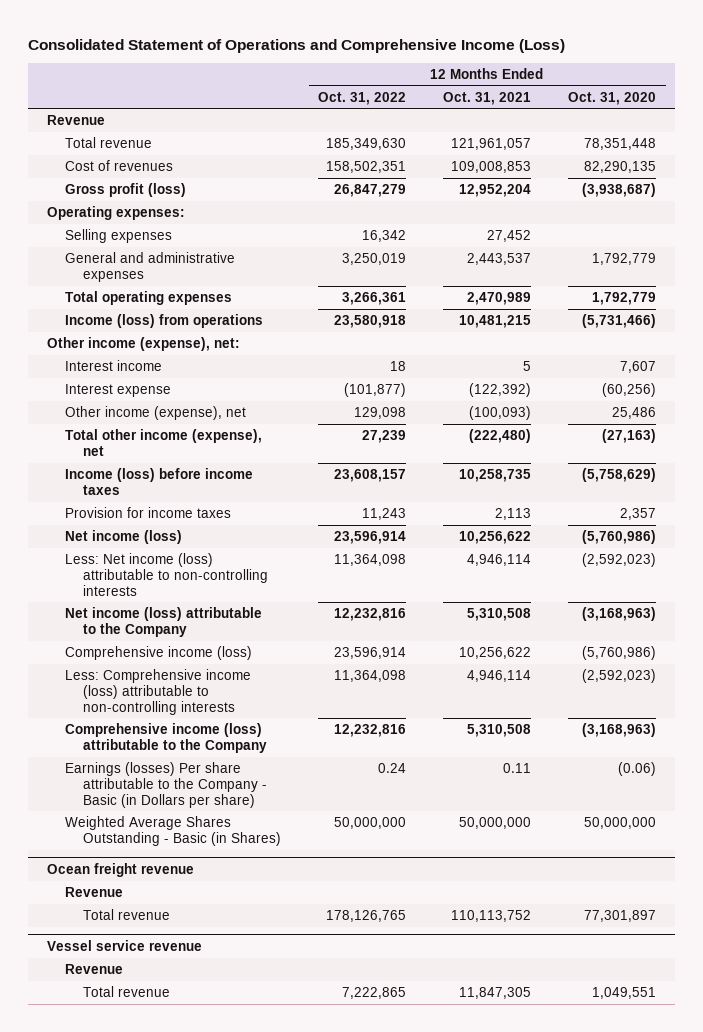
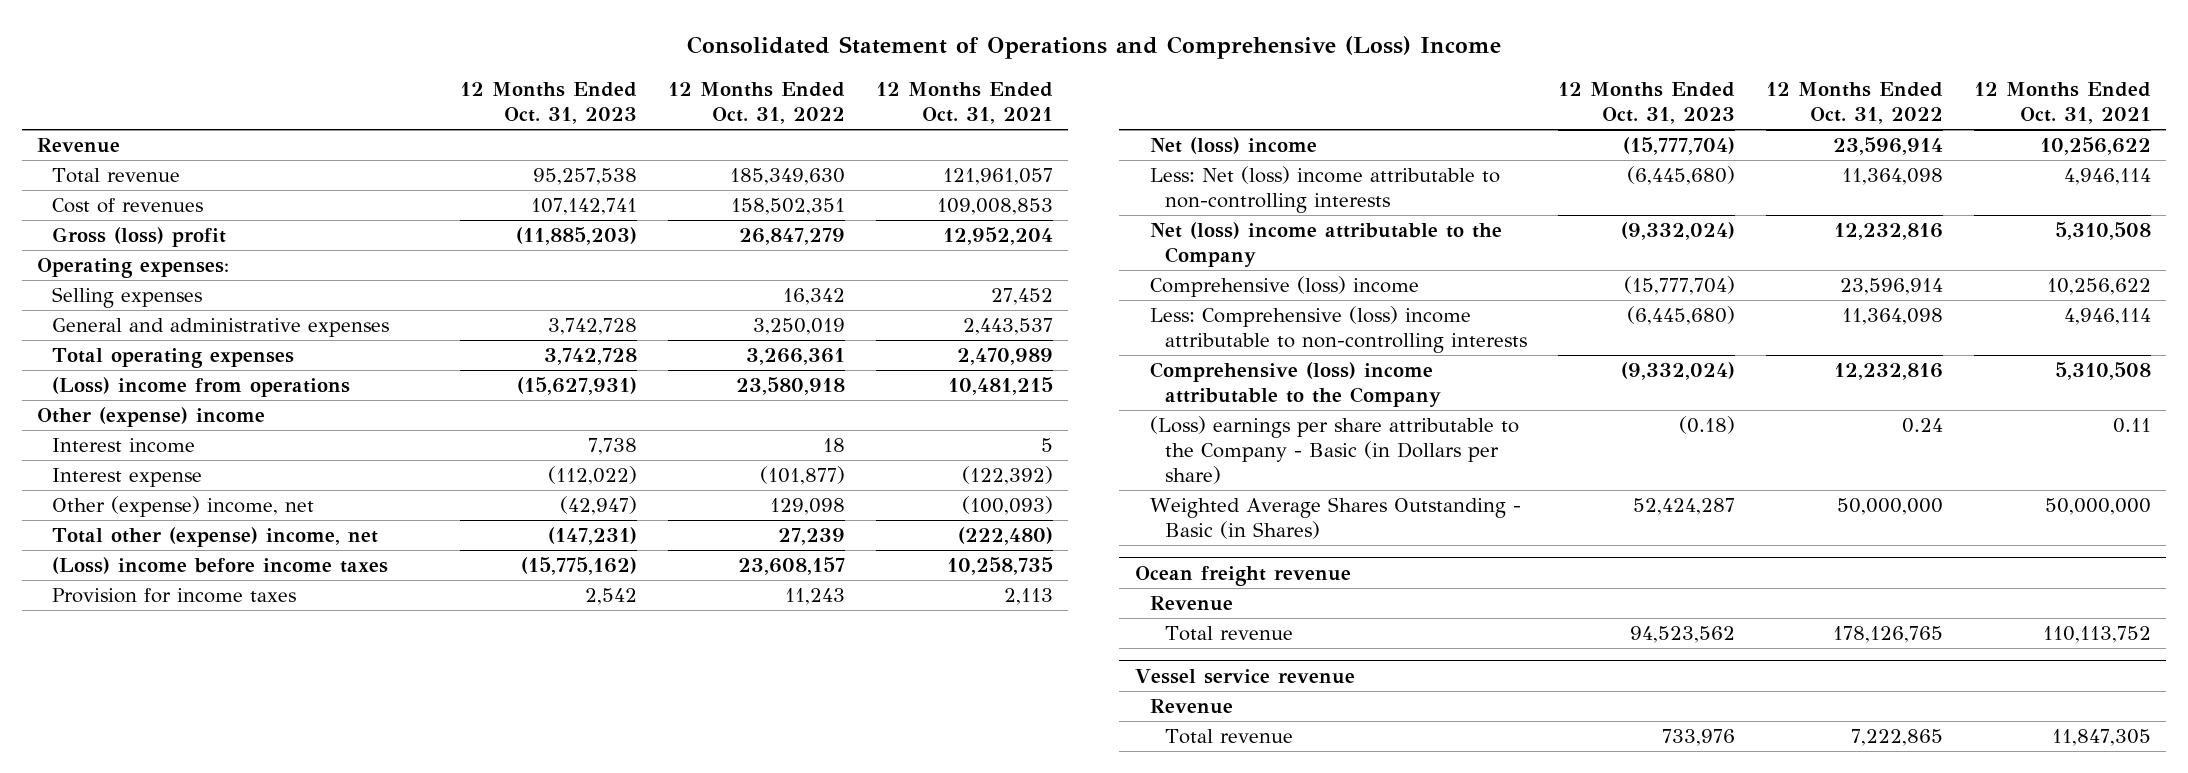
- Consolidated Statement of Operations and Comprehensive Income (Loss)
+ Consolidated Statement of Operations and Comprehensive (Loss) Income
- | 12 Months Ended Oct. 31, 2022 | 12 Months Ended Oct. 31, 2021 | 12 Months Ended Oct. 31, 2020
+ | 12 Months Ended Oct. 31, 2023 | 12 Months Ended Oct. 31, 2022 | 12 Months Ended Oct. 31, 2021
- Gross profit (loss) | 26,847,279 | 12,952,204 | (3,938,687)
+ Gross (loss) profit | (11,885,203) | 26,847,279 | 12,952,204
- Income (loss) from operations | 23,580,918 | 10,481,215 | (5,731,466)
- Other income (expense), net:
+ (Loss) income from operations | (15,627,931) | 23,580,918 | 10,481,215
+ Other (expense) income
- Other income (expense), net | 129,098 | (100,093) | 25,486
- Total other income (expense), net | 27,239 | (222,480) | (27,163)
- Income (loss) before income taxes | 23,608,157 | 10,258,735 | (5,758,629)
+ Other (expense) income, net | (42,947) | 129,098 | (100,093)
+ Total other (expense) income, net | (147,231) | 27,239 | (222,480)
+ (Loss) income before income taxes | (15,775,162) | 23,608,157 | 10,258,735
- Net income (loss) | 23,596,914 | 10,256,622 | (5,760,986)
- Less: Net income (loss) attributable to non-controlling interests | 11,364,098 | 4,946,114 | (2,592,023)
- Net income (loss) attributable to the Company | 12,232,816 | 5,310,508 | (3,168,963)
- Comprehensive income (loss) | 23,596,914 | 10,256,622 | (5,760,986)
- Less: Comprehensive income (loss) attributable to non-controlling interests | 11,364,098 | 4,946,114 | (2,592,023)
- Comprehensive income (loss) attributable to the Company | 12,232,816 | 5,310,508 | (3,168,963)
- Earnings (losses) Per share attributable to the Company - Basic (in Dollars per share) | 0.24 | 0.11 | (0.06)
+ Net (loss) income | (15,777,704) | 23,596,914 | 10,256,622
+ Less: Net (loss) income attributable to non-controlling interests | (6,445,680) | 11,364,098 | 4,946,114
+ Net (loss) income attributable to the Company | (9,332,024) | 12,232,816 | 5,310,508
+ Comprehensive (loss) income | (15,777,704) | 23,596,914 | 10,256,622
+ Less: Comprehensive (loss) income attributable to non-controlling interests | (6,445,680) | 11,364,098 | 4,946,114
+ Comprehensive (loss) income attributable to the Company | (9,332,024) | 12,232,816 | 5,310,508
+ (Loss) earnings per share attributable to the Company - Basic (in Dollars per share) | (0.18) | 0.24 | 0.11

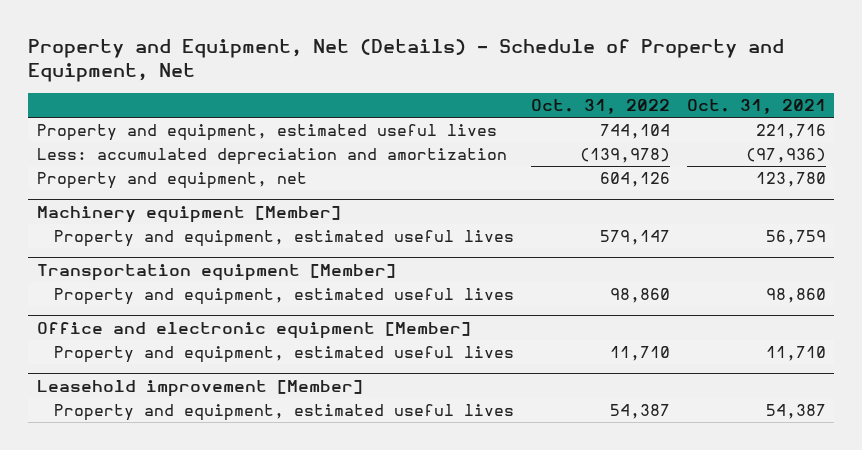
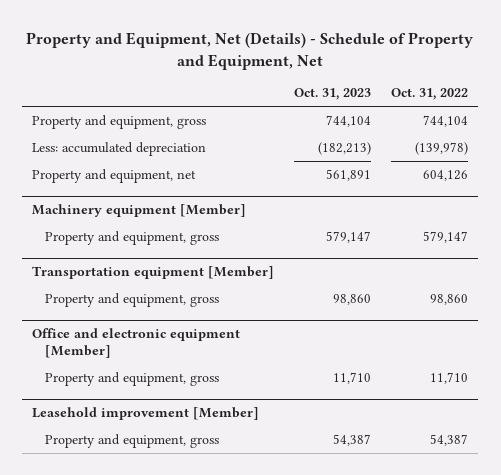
- | Oct. 31, 2022 | Oct. 31, 2021
+ | Oct. 31, 2023 | Oct. 31, 2022
- Property and equipment, estimated useful lives | 744,104 | 221,716
- Less: accumulated depreciation and amortization | (139,978) | (97,936)
+ Property and equipment, gross | 744,104 | 744,104
+ Less: accumulated depreciation | (182,213) | (139,978)
@ Machinery equipment [Member]
- Property and equipment, estimated useful lives | 579,147 | 56,759
+ Property and equipment, gross | 579,147 | 579,147
@ Transportation equipment [Member]
- Property and equipment, estimated useful lives | 98,860 | 98,860
+ Property and equipment, gross | 98,860 | 98,860
@ Office and electronic equipment [Member]
- Property and equipment, estimated useful lives | 11,710 | 11,710
+ Property and equipment, gross | 11,710 | 11,710
@ Leasehold improvement [Member]
- Property and equipment, estimated useful lives | 54,387 | 54,387
+ Property and equipment, gross | 54,387 | 54,387

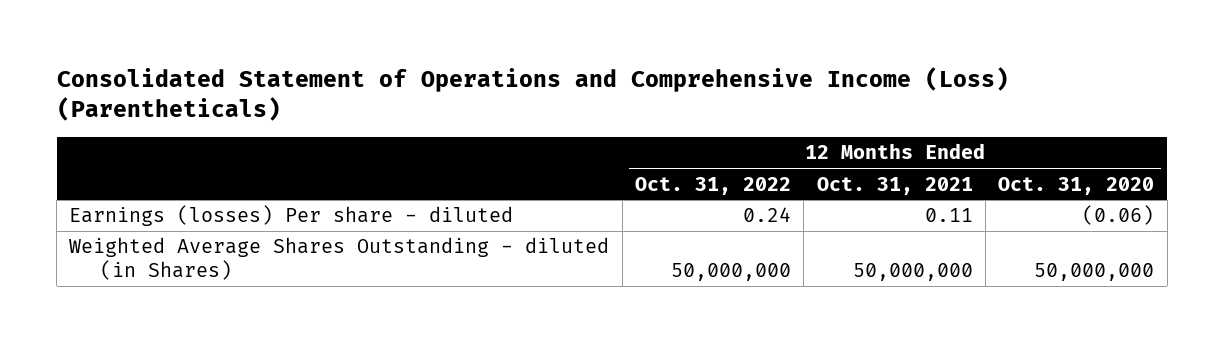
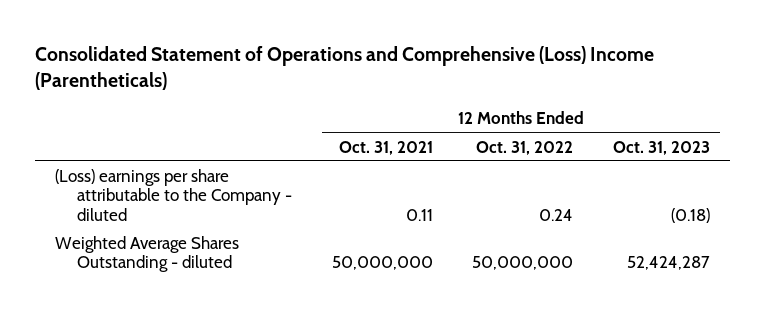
- Consolidated Statement of Operations and Comprehensive Income (Loss) (Parentheticals)
+ Consolidated Statement of Operations and Comprehensive (Loss) Income (Parentheticals)
- | 12 Months Ended Oct. 31, 2022 | 12 Months Ended Oct. 31, 2021 | 12 Months Ended Oct. 31, 2020
+ | 12 Months Ended Oct. 31, 2021 | 12 Months Ended Oct. 31, 2022 | 12 Months Ended Oct. 31, 2023
- Earnings (losses) Per share - diluted | 0.24 | 0.11 | (0.06)
- Weighted Average Shares Outstanding - diluted (in Shares) | 50,000,000 | 50,000,000 | 50,000,000
+ (Loss) earnings per share attributable to the Company - diluted | 0.11 | 0.24 | (0.18)
+ Weighted Average Shares Outstanding - diluted | 50,000,000 | 50,000,000 | 52,424,287

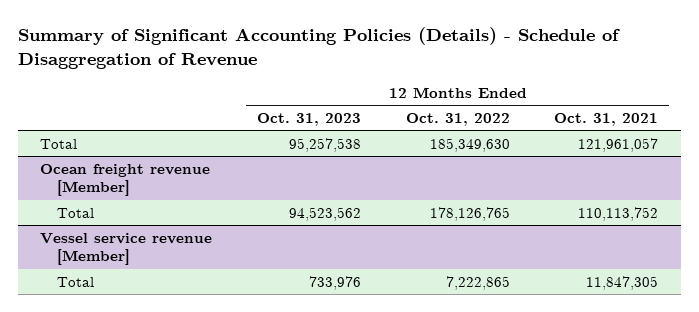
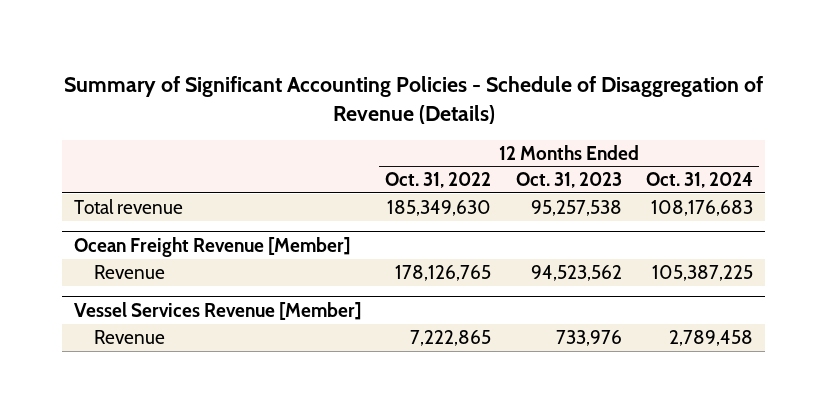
- Summary of Significant Accounting Policies (Details) - Schedule of Disaggregation of Revenue
+ Summary of Significant Accounting Policies - Schedule of Disaggregation of Revenue (Details)
- | 12 Months Ended Oct. 31, 2023 | 12 Months Ended Oct. 31, 2022 | 12 Months Ended Oct. 31, 2021
+ | 12 Months Ended Oct. 31, 2022 | 12 Months Ended Oct. 31, 2023 | 12 Months Ended Oct. 31, 2024
- Total | 95,257,538 | 185,349,630 | 121,961,057
- Ocean freight revenue [Member]
- Total | 94,523,562 | 178,126,765 | 110,113,752
- Vessel service revenue [Member]
- Total | 733,976 | 7,222,865 | 11,847,305
+ Total revenue | 185,349,630 | 95,257,538 | 108,176,683
+ Ocean Freight Revenue [Member]
+ Revenue | 178,126,765 | 94,523,562 | 105,387,225
+ Vessel Services Revenue [Member]
+ Revenue | 7,222,865 | 733,976 | 2,789,458

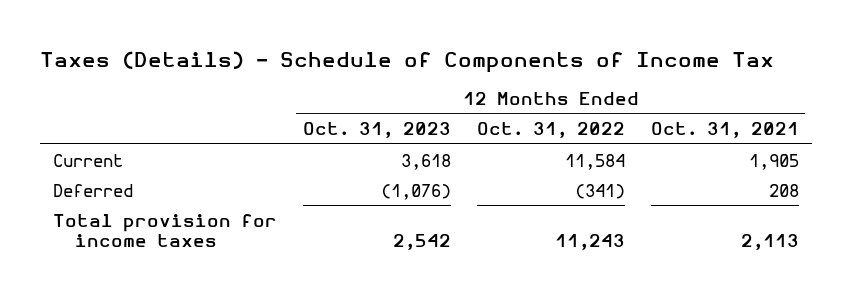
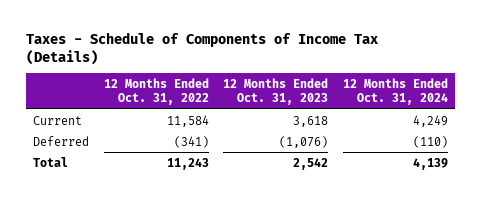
- Taxes (Details) - Schedule of Components of Income Tax
+ Taxes - Schedule of Components of Income Tax (Details)
- | 12 Months Ended Oct. 31, 2023 | 12 Months Ended Oct. 31, 2022 | 12 Months Ended Oct. 31, 2021
+ | 12 Months Ended Oct. 31, 2022 | 12 Months Ended Oct. 31, 2023 | 12 Months Ended Oct. 31, 2024
- Total provision for income taxes | 2,542 | 11,243 | 2,113
+ Total | 11,243 | 2,542 | 4,139

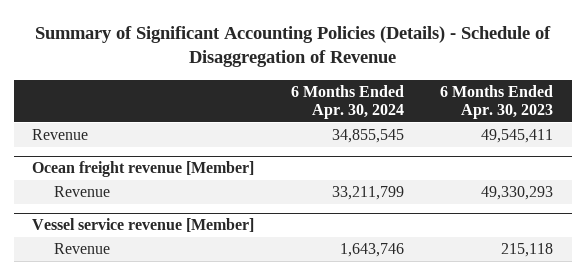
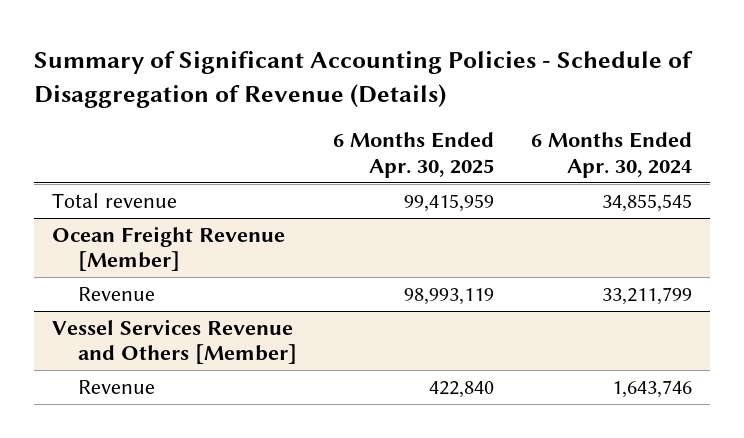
- Summary of Significant Accounting Policies (Details) - Schedule of Disaggregation of Revenue
+ Summary of Significant Accounting Policies - Schedule of Disaggregation of Revenue (Details)
- | 6 Months Ended Apr. 30, 2024 | 6 Months Ended Apr. 30, 2023
+ | 6 Months Ended Apr. 30, 2025 | 6 Months Ended Apr. 30, 2024
- Revenue | 34,855,545 | 49,545,411
- Ocean freight revenue [Member]
+ Total revenue | 99,415,959 | 34,855,545
+ Ocean Freight Revenue [Member]
- Vessel service revenue [Member]
+ Vessel Services Revenue and Others [Member]

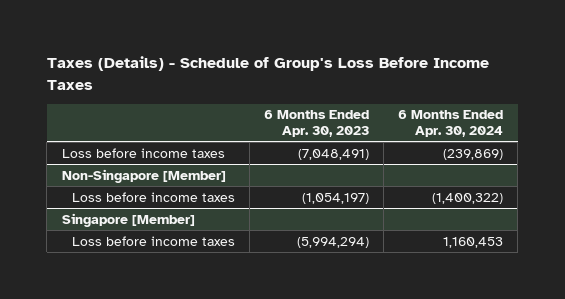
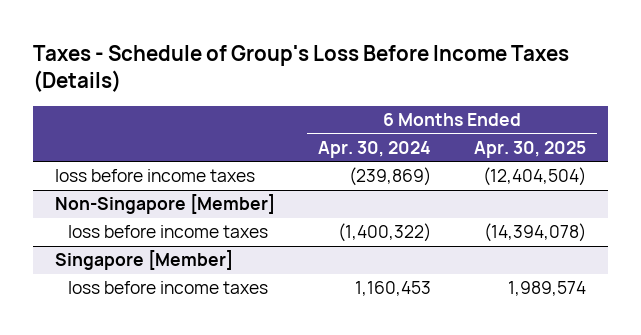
- Taxes (Details) - Schedule of Group's Loss Before Income Taxes
+ Taxes - Schedule of Group's Loss Before Income Taxes (Details)
- | 6 Months Ended Apr. 30, 2023 | 6 Months Ended Apr. 30, 2024
+ | 6 Months Ended Apr. 30, 2024 | 6 Months Ended Apr. 30, 2025
- Loss before income taxes | (7,048,491) | (239,869)
+ loss before income taxes | (239,869) | (12,404,504)
@ Non-Singapore [Member]
- Loss before income taxes | (1,054,197) | (1,400,322)
+ loss before income taxes | (1,400,322) | (14,394,078)
@ Singapore [Member]
- Loss before income taxes | (5,994,294) | 1,160,453
+ loss before income taxes | 1,160,453 | 1,989,574

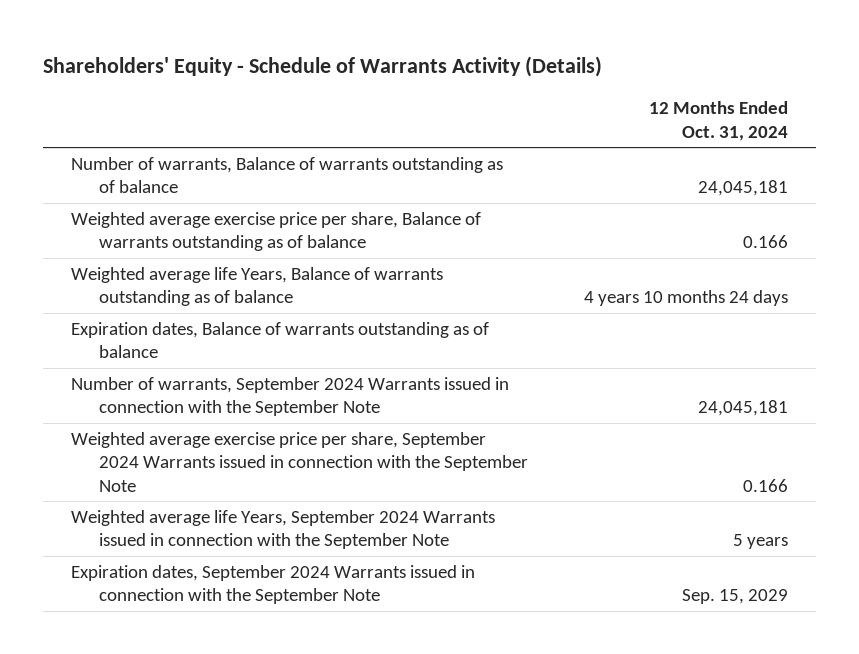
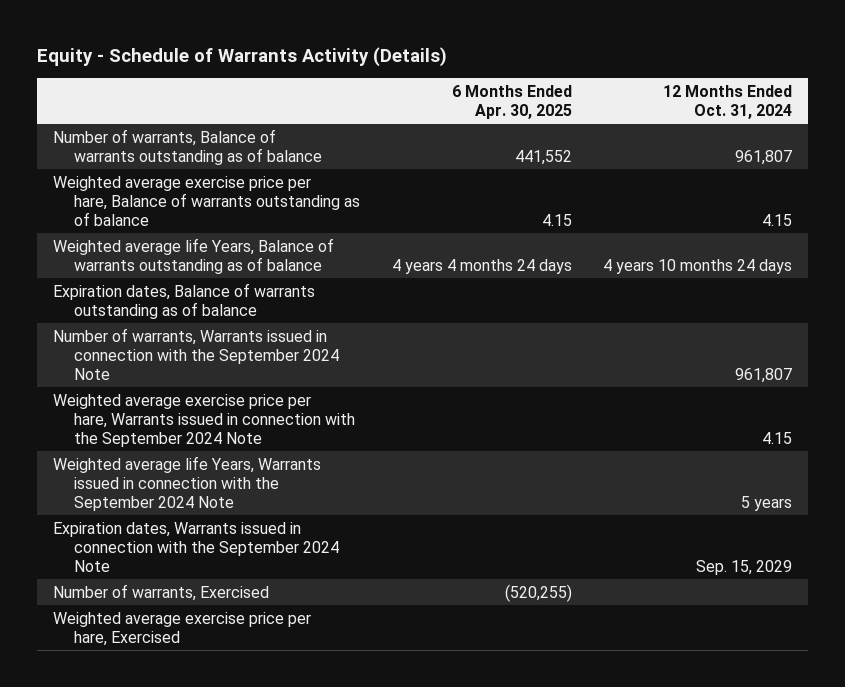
- Shareholders' Equity - Schedule of Warrants Activity (Details)
+ Equity - Schedule of Warrants Activity (Details)
- | 12 Months Ended Oct. 31, 2024
+ | 6 Months Ended Apr. 30, 2025 | 12 Months Ended Oct. 31, 2024
- Number of warrants, Balance of warrants outstanding as of balance | 24,045,181
- Weighted average exercise price per share, Balance of warrants outstanding as of balance | 0.166
+ Number of warrants, Balance of warrants outstanding as of balance | 441,552 | 961,807
+ Weighted average exercise price per hare, Balance of warrants outstanding as of balance | 4.15 | 4.15
- Number of warrants, September 2024 Warrants issued in connection with the September Note | 24,045,181
- Weighted average exercise price per share, September 2024 Warrants issued in connection with the September Note | 0.166
- Weighted average life Years, September 2024 Warrants issued in connection with the September Note | 5 years
- Expiration dates, September 2024 Warrants issued in connection with the September Note | Sep. 15, 2029
+ Number of warrants, Warrants issued in connection with the September 2024 Note | | 961,807
+ Weighted average exercise price per hare, Warrants issued in connection with the September 2024 Note | | 4.15
+ Weighted average life Years, Warrants issued in connection with the September 2024 Note | | 5 years
+ Expiration dates, Warrants issued in connection with the September 2024 Note | | Sep. 15, 2029
+ Number of warrants, Exercised | (520,255) |
+ Weighted average exercise price per hare, Exercised

